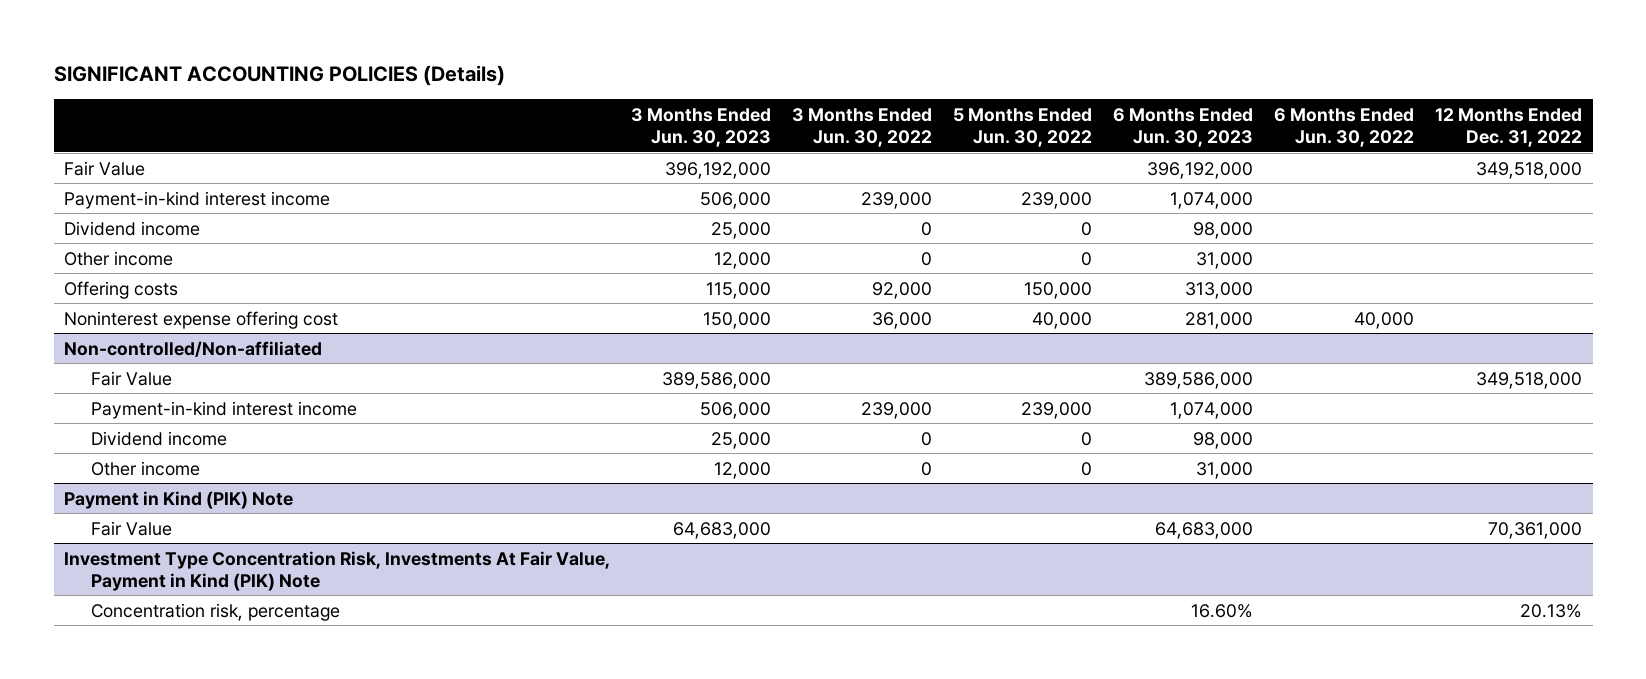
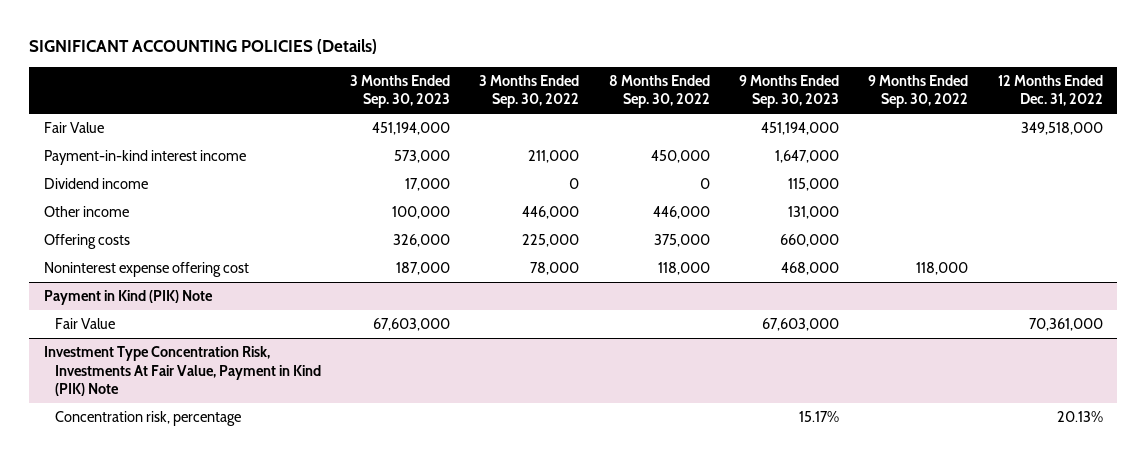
- | 3 Months Ended Jun. 30, 2023 | 3 Months Ended Jun. 30, 2022 | 5 Months Ended Jun. 30, 2022 | 6 Months Ended Jun. 30, 2023 | 6 Months Ended Jun. 30, 2022 | 12 Months Ended Dec. 31, 2022
+ | 3 Months Ended Sep. 30, 2023 | 3 Months Ended Sep. 30, 2022 | 8 Months Ended Sep. 30, 2022 | 9 Months Ended Sep. 30, 2023 | 9 Months Ended Sep. 30, 2022 | 12 Months Ended Dec. 31, 2022
- Non-controlled/Non-affiliated
- Fair Value | 389,586,000 | | | 389,586,000 | | 349,518,000
- Payment-in-kind interest income | 506,000 | 239,000 | 239,000 | 1,074,000 | |
- Dividend income | 25,000 | 0 | 0 | 98,000 | |
- Other income | 12,000 | 0 | 0 | 31,000 | |

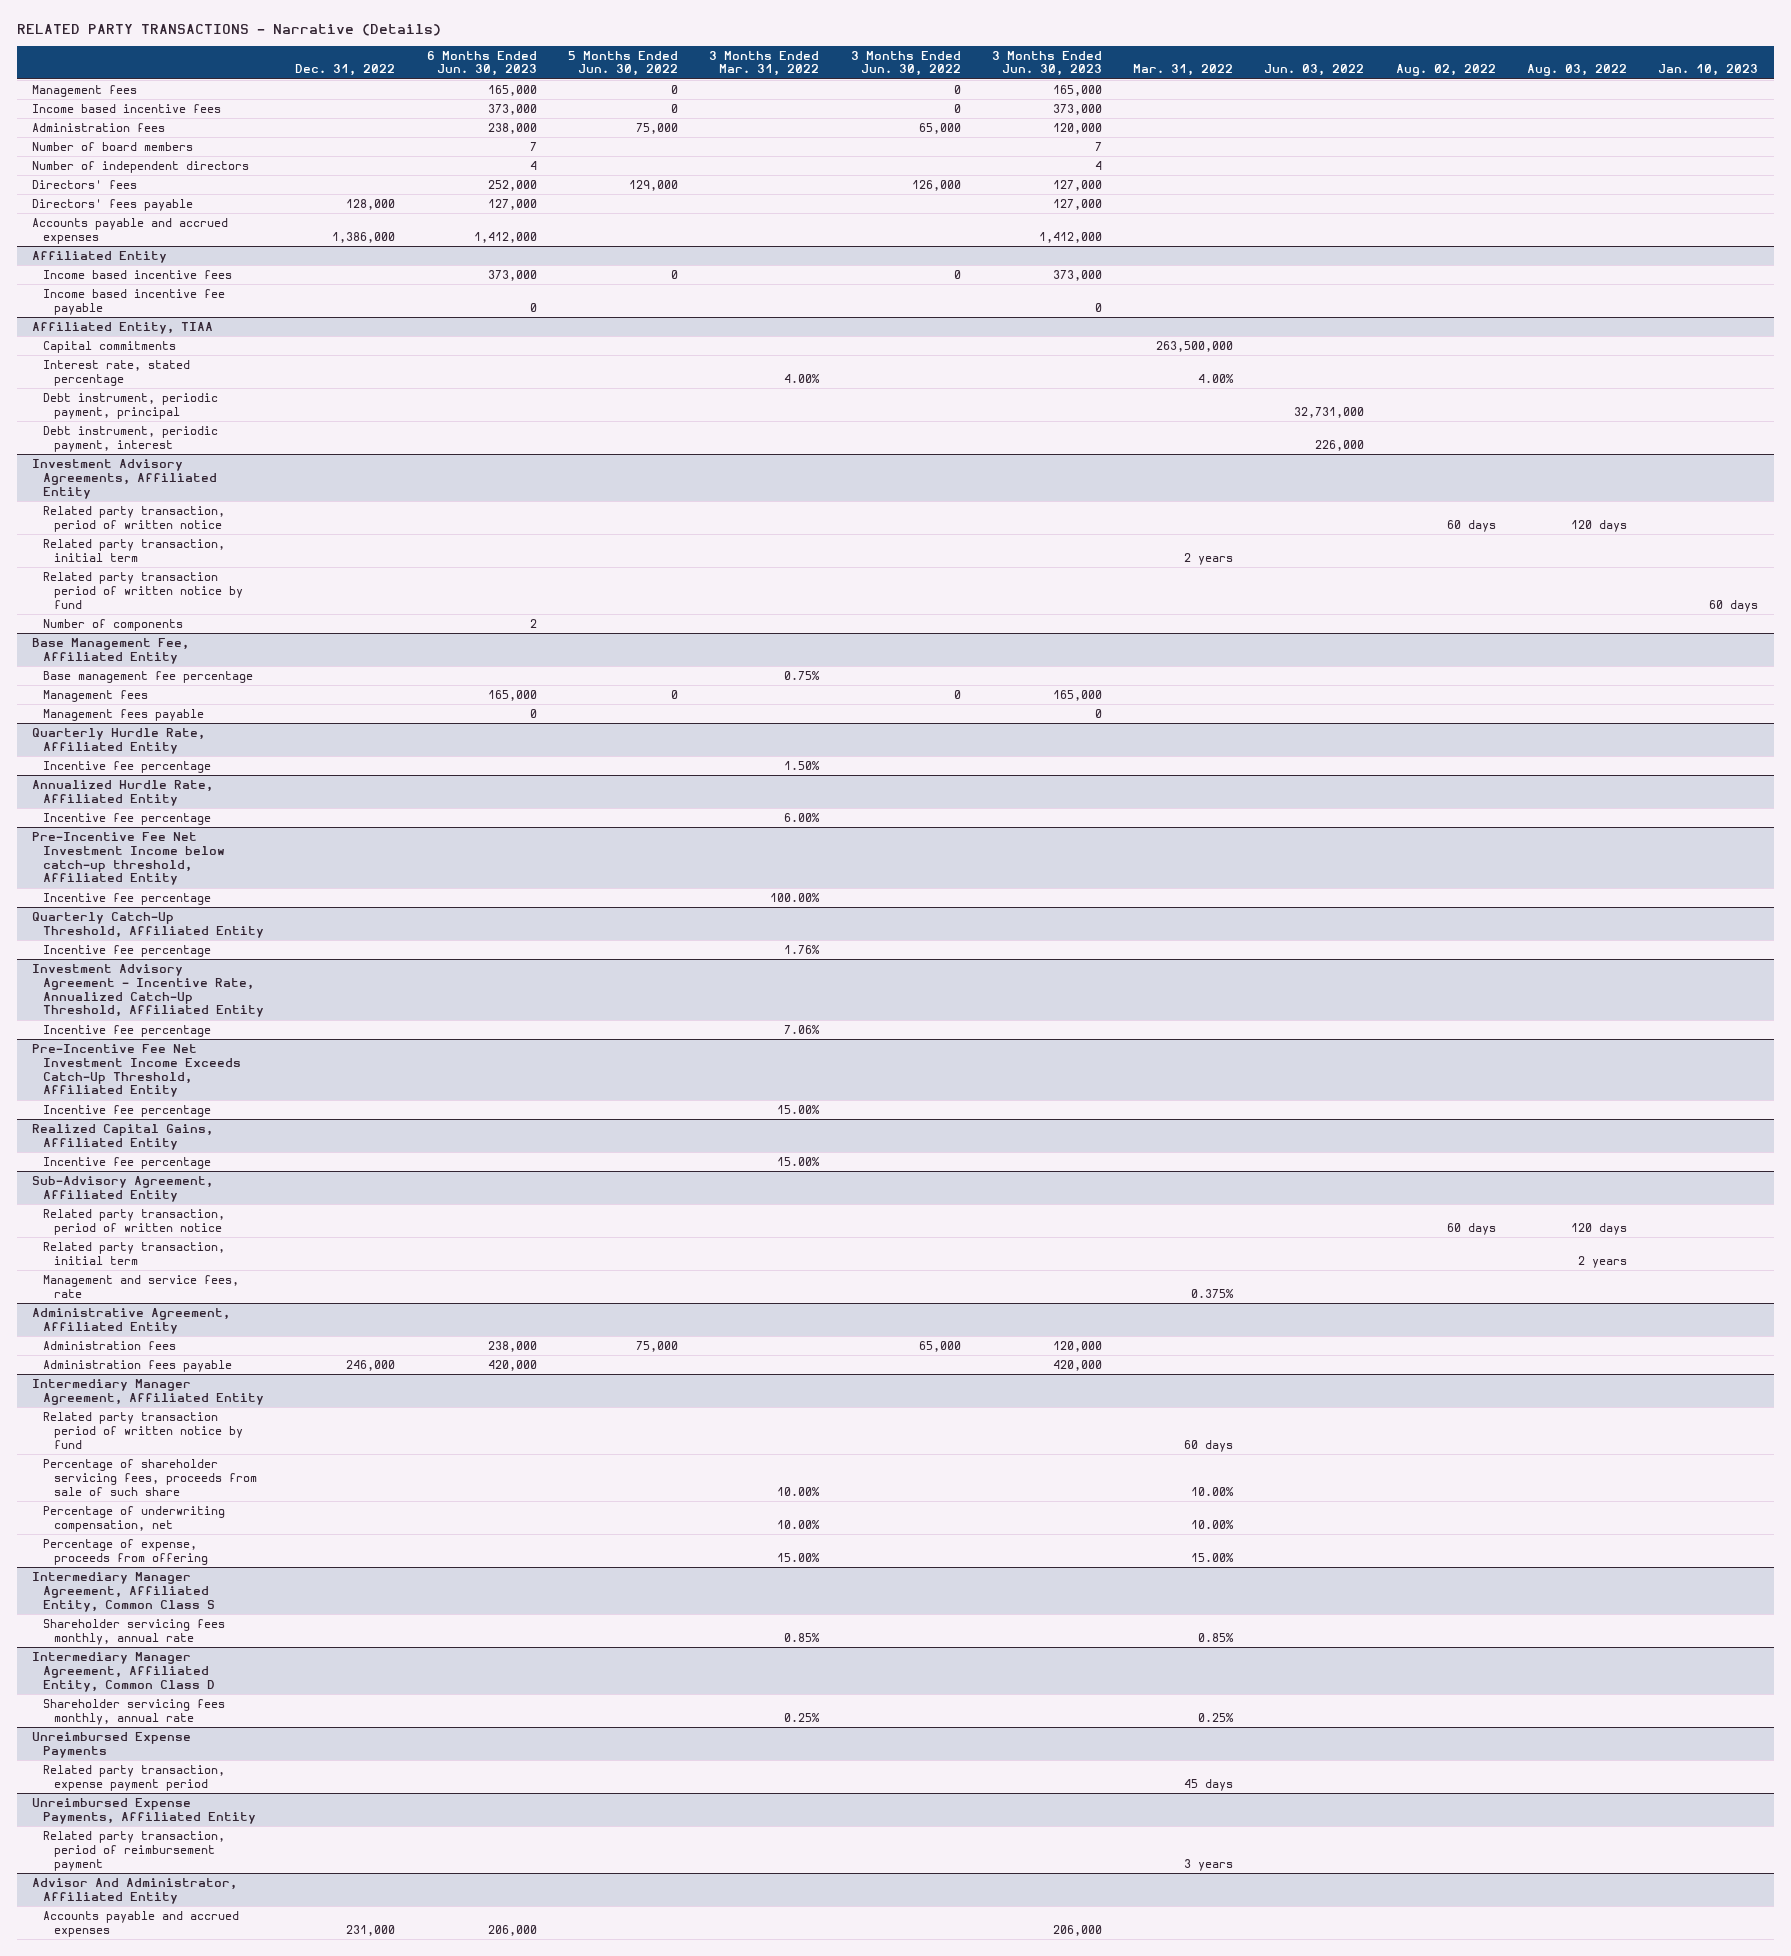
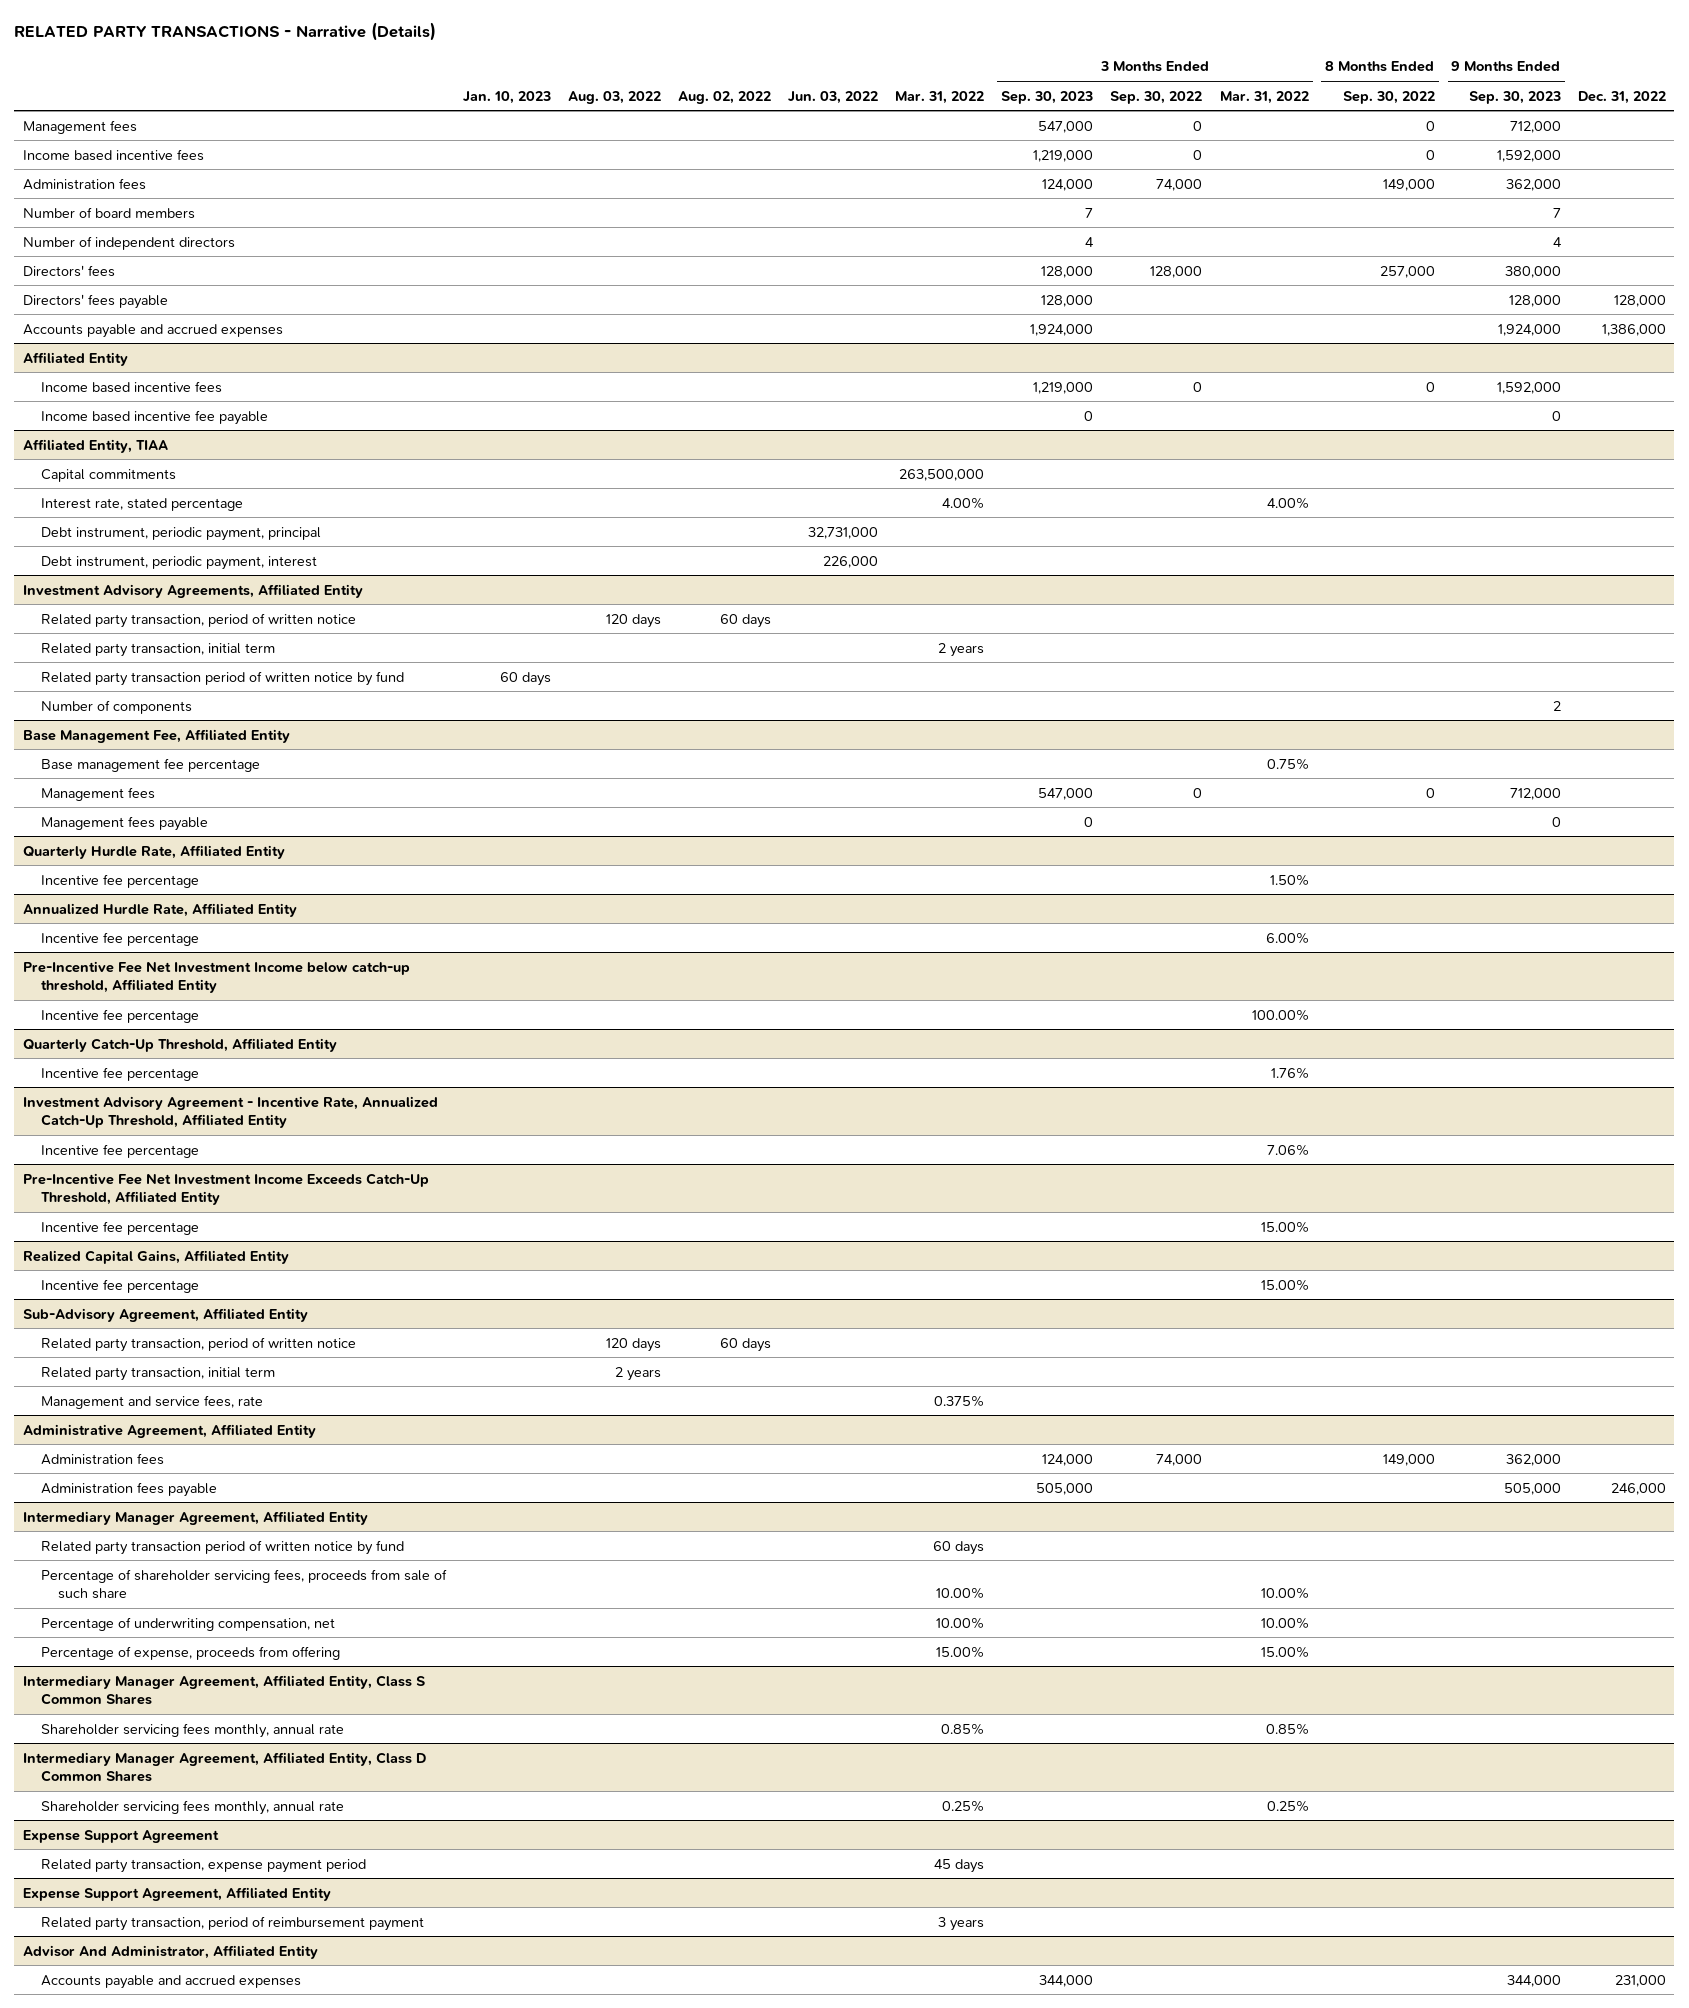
- | Dec. 31, 2022 | 6 Months Ended Jun. 30, 2023 | 5 Months Ended Jun. 30, 2022 | 3 Months Ended Mar. 31, 2022 | 3 Months Ended Jun. 30, 2022 | 3 Months Ended Jun. 30, 2023 | Mar. 31, 2022 | Jun. 03, 2022 | Aug. 02, 2022 | Aug. 03, 2022 | Jan. 10, 2023
+ | Jan. 10, 2023 | Aug. 03, 2022 | Aug. 02, 2022 | Jun. 03, 2022 | Mar. 31, 2022 | 3 Months Ended Sep. 30, 2023 | 3 Months Ended Sep. 30, 2022 | 3 Months Ended Mar. 31, 2022 | 8 Months Ended Sep. 30, 2022 | 9 Months Ended Sep. 30, 2023 | Dec. 31, 2022
- Intermediary Manager Agreement, Affiliated Entity, Common Class S
+ Intermediary Manager Agreement, Affiliated Entity, Class S Common Shares
- Intermediary Manager Agreement, Affiliated Entity, Common Class D
+ Intermediary Manager Agreement, Affiliated Entity, Class D Common Shares
- Unreimbursed Expense Payments
+ Expense Support Agreement
- Unreimbursed Expense Payments, Affiliated Entity
+ Expense Support Agreement, Affiliated Entity

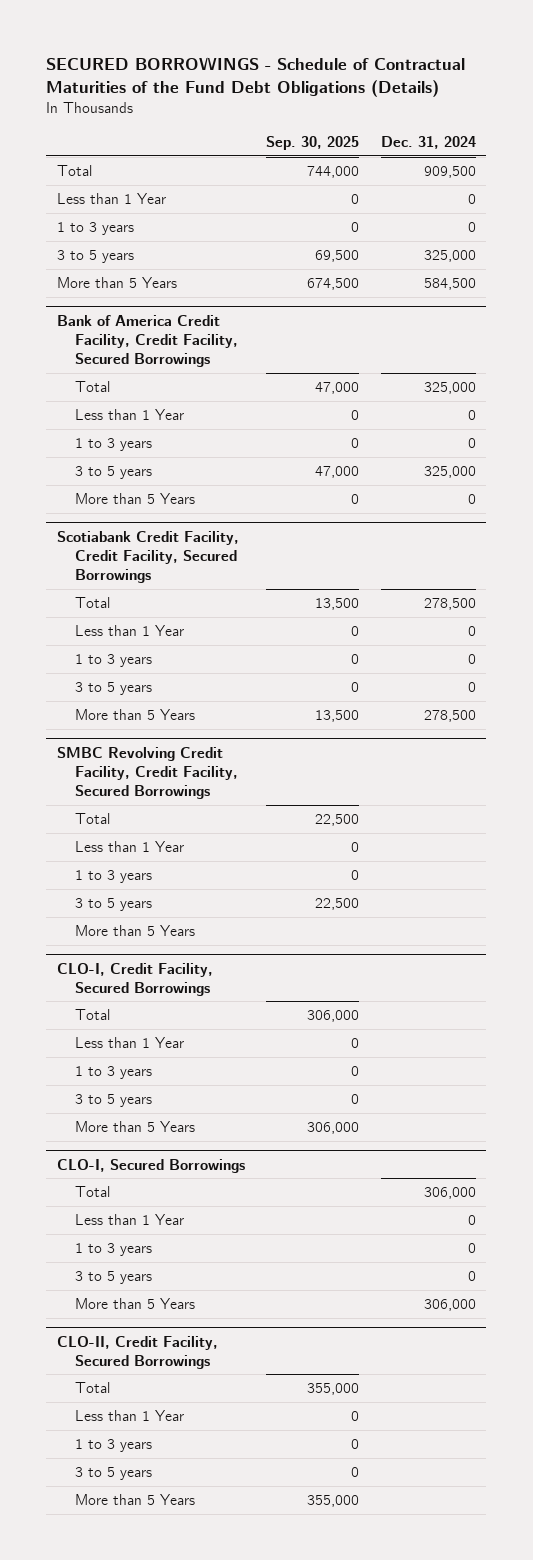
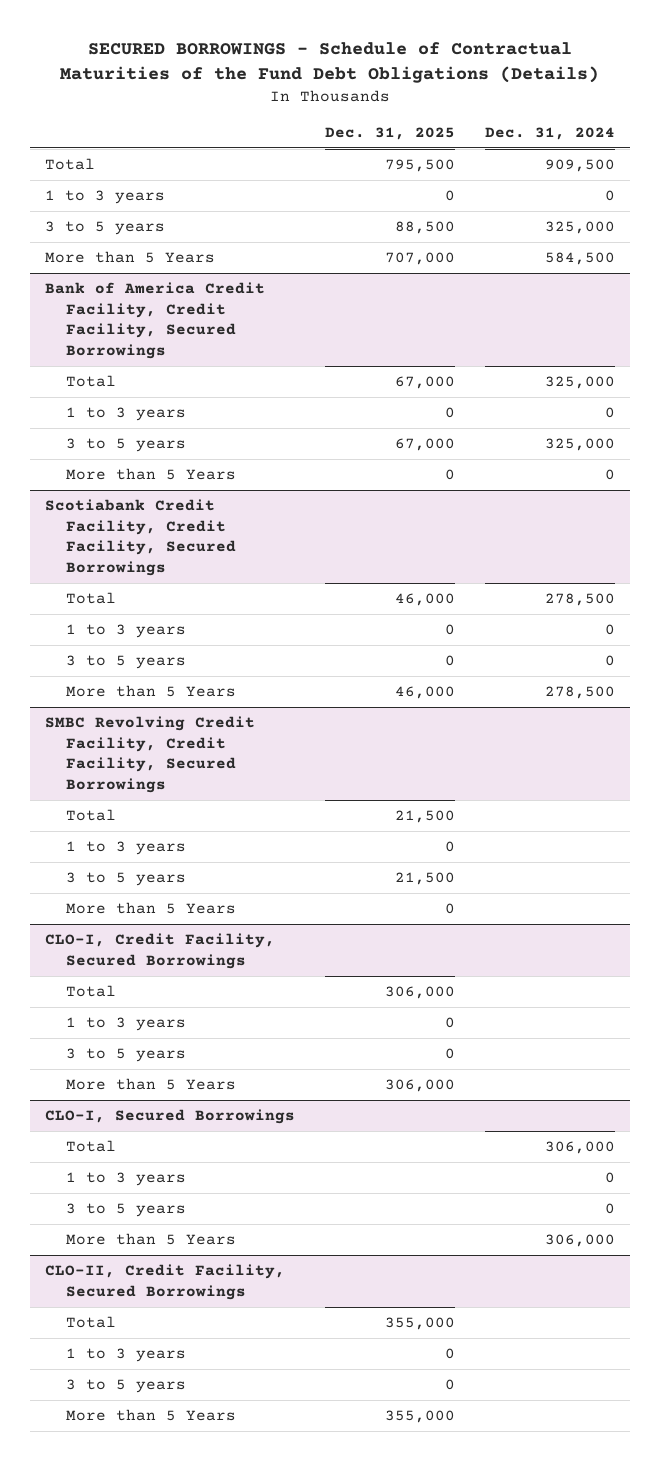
- | Sep. 30, 2025 | Dec. 31, 2024
+ | Dec. 31, 2025 | Dec. 31, 2024
- Less than 1 Year | 0 | 0
@ Bank of America Credit Facility, Credit Facility, Secured Borrowings
- Less than 1 Year | 0 | 0
@ Scotiabank Credit Facility, Credit Facility, Secured Borrowings
- Less than 1 Year | 0 | 0
@ SMBC Revolving Credit Facility, Credit Facility, Secured Borrowings
- Less than 1 Year | 0 |
@ CLO-I, Credit Facility, Secured Borrowings
- Less than 1 Year | 0 |
@ CLO-I, Secured Borrowings
- Less than 1 Year | | 0
@ CLO-II, Credit Facility, Secured Borrowings
- Less than 1 Year | 0 |

